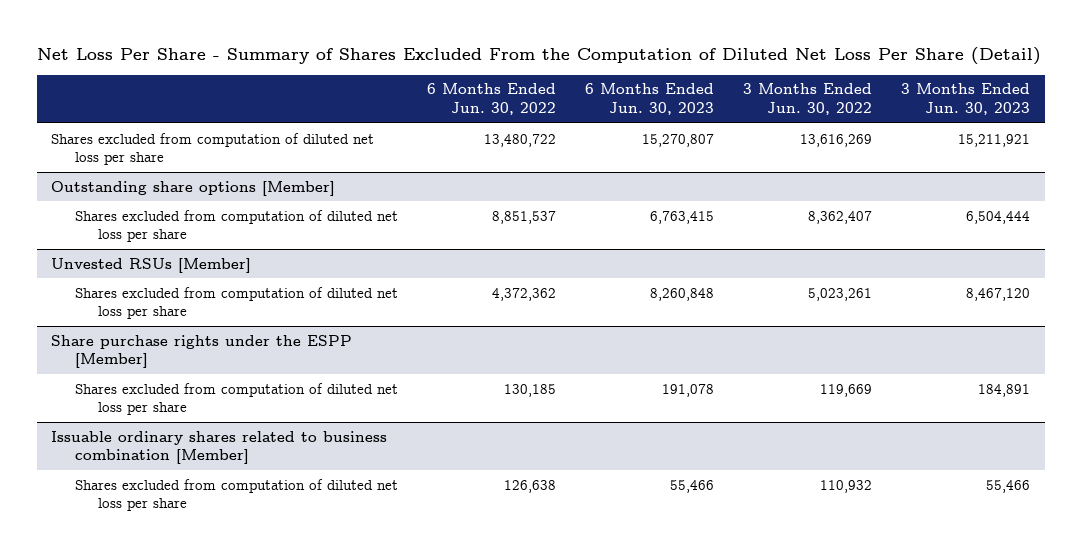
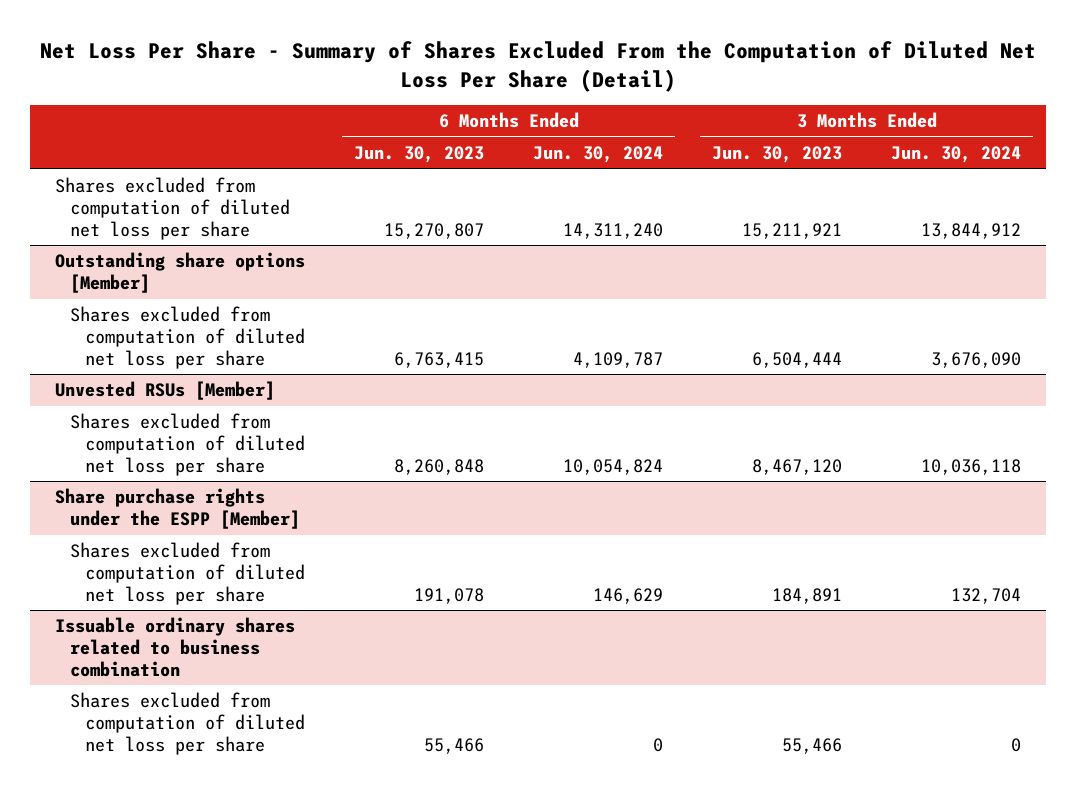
- | 6 Months Ended Jun. 30, 2022 | 6 Months Ended Jun. 30, 2023 | 3 Months Ended Jun. 30, 2022 | 3 Months Ended Jun. 30, 2023
+ | 6 Months Ended Jun. 30, 2023 | 6 Months Ended Jun. 30, 2024 | 3 Months Ended Jun. 30, 2023 | 3 Months Ended Jun. 30, 2024
- Issuable ordinary shares related to business combination [Member]
+ Issuable ordinary shares related to business combination

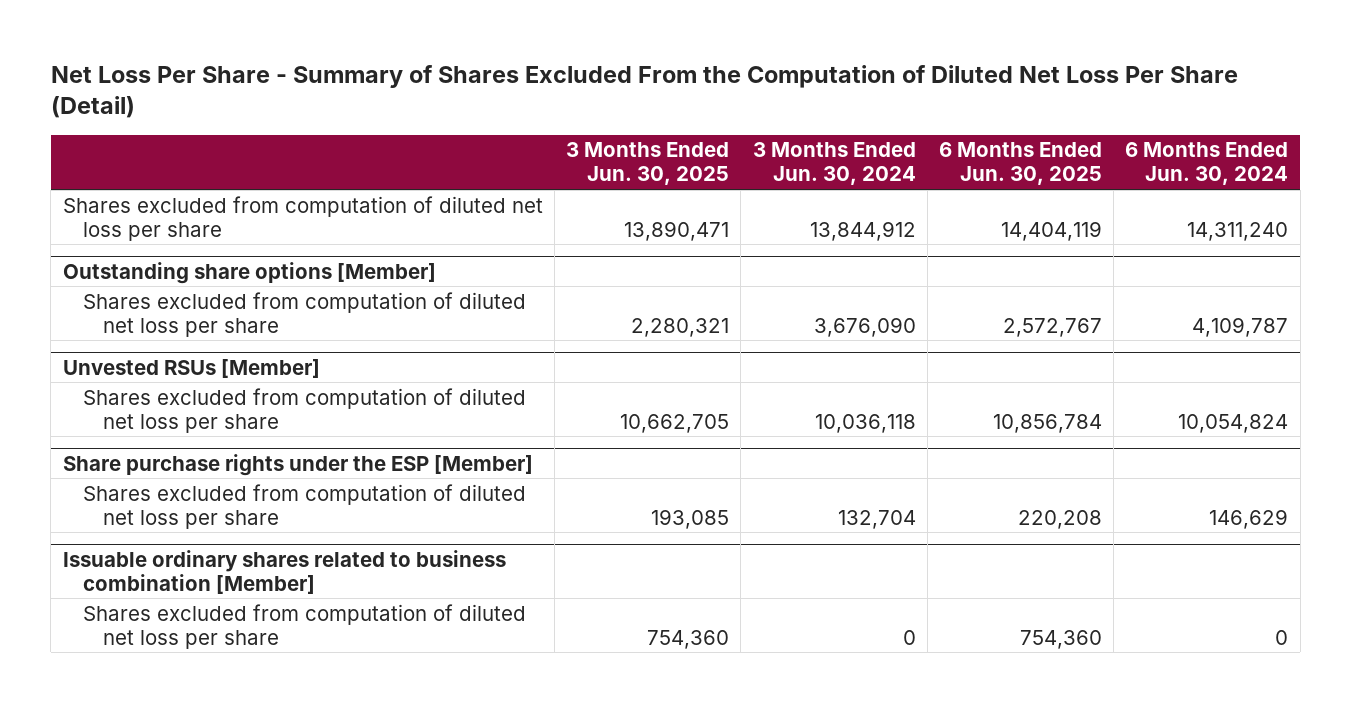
- | 6 Months Ended Jun. 30, 2023 | 6 Months Ended Jun. 30, 2024 | 3 Months Ended Jun. 30, 2023 | 3 Months Ended Jun. 30, 2024
+ | 3 Months Ended Jun. 30, 2025 | 3 Months Ended Jun. 30, 2024 | 6 Months Ended Jun. 30, 2025 | 6 Months Ended Jun. 30, 2024
- Share purchase rights under the ESPP [Member]
+ Share purchase rights under the ESP [Member]
- Issuable ordinary shares related to business combination
+ Issuable ordinary shares related to business combination [Member]

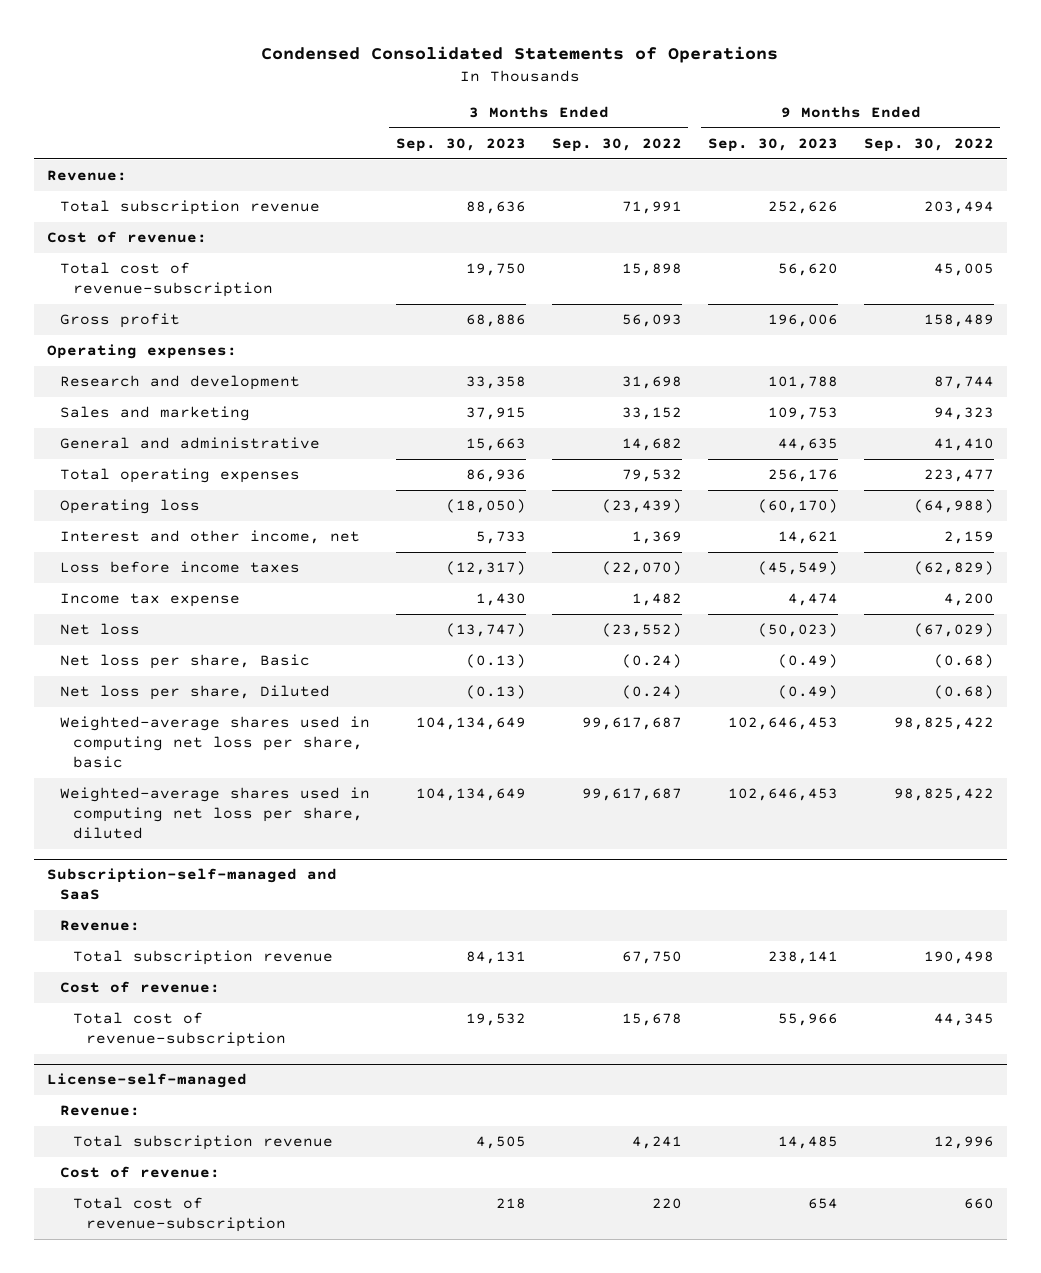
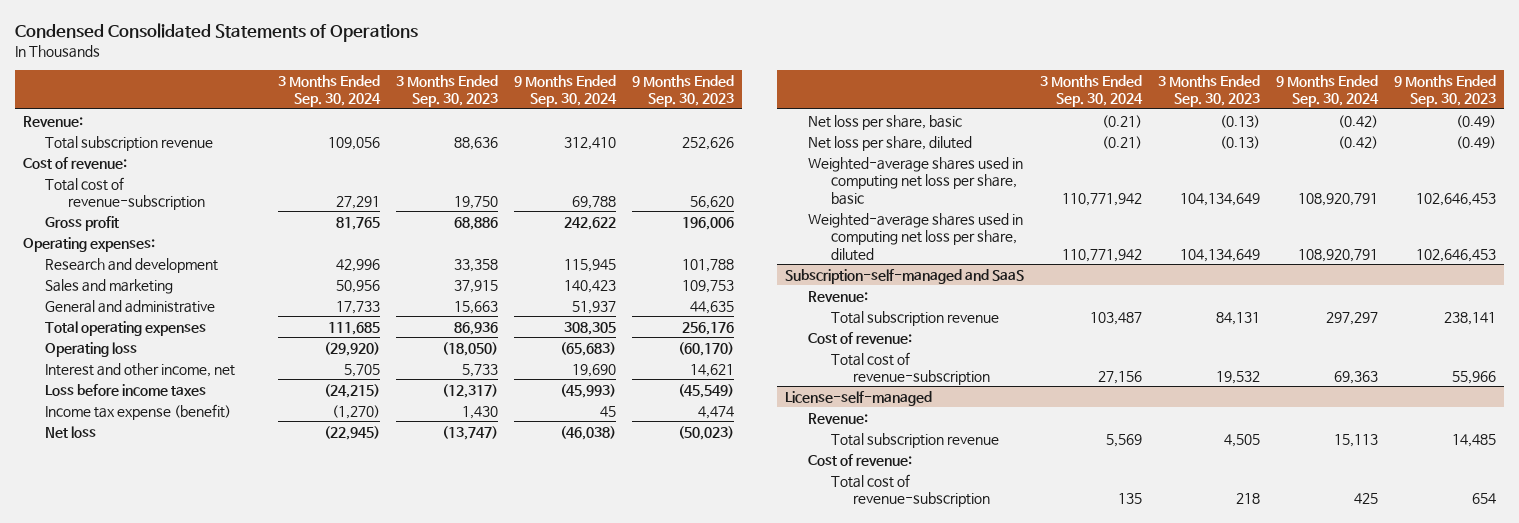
- | 3 Months Ended Sep. 30, 2023 | 3 Months Ended Sep. 30, 2022 | 9 Months Ended Sep. 30, 2023 | 9 Months Ended Sep. 30, 2022
+ | 3 Months Ended Sep. 30, 2024 | 3 Months Ended Sep. 30, 2023 | 9 Months Ended Sep. 30, 2024 | 9 Months Ended Sep. 30, 2023
- Income tax expense | 1,430 | 1,482 | 4,474 | 4,200
+ Income tax expense (benefit) | (1,270) | 1,430 | 45 | 4,474
- Net loss per share, Basic | (0.13) | (0.24) | (0.49) | (0.68)
- Net loss per share, Diluted | (0.13) | (0.24) | (0.49) | (0.68)
+ Net loss per share, basic | (0.21) | (0.13) | (0.42) | (0.49)
+ Net loss per share, diluted | (0.21) | (0.13) | (0.42) | (0.49)

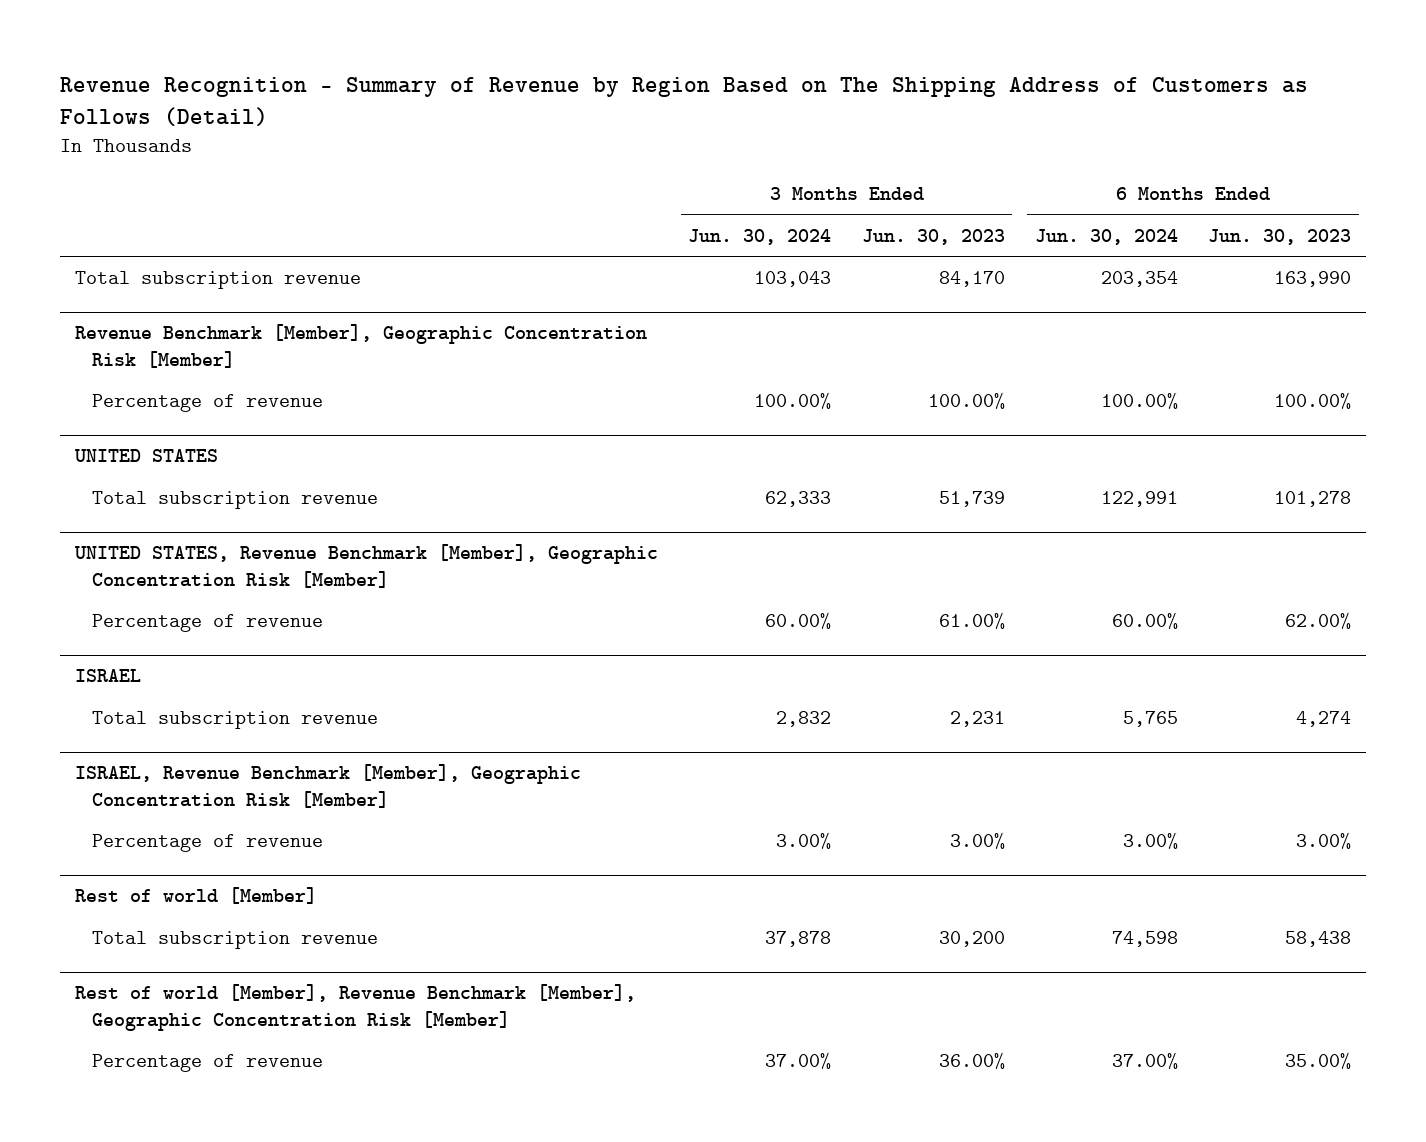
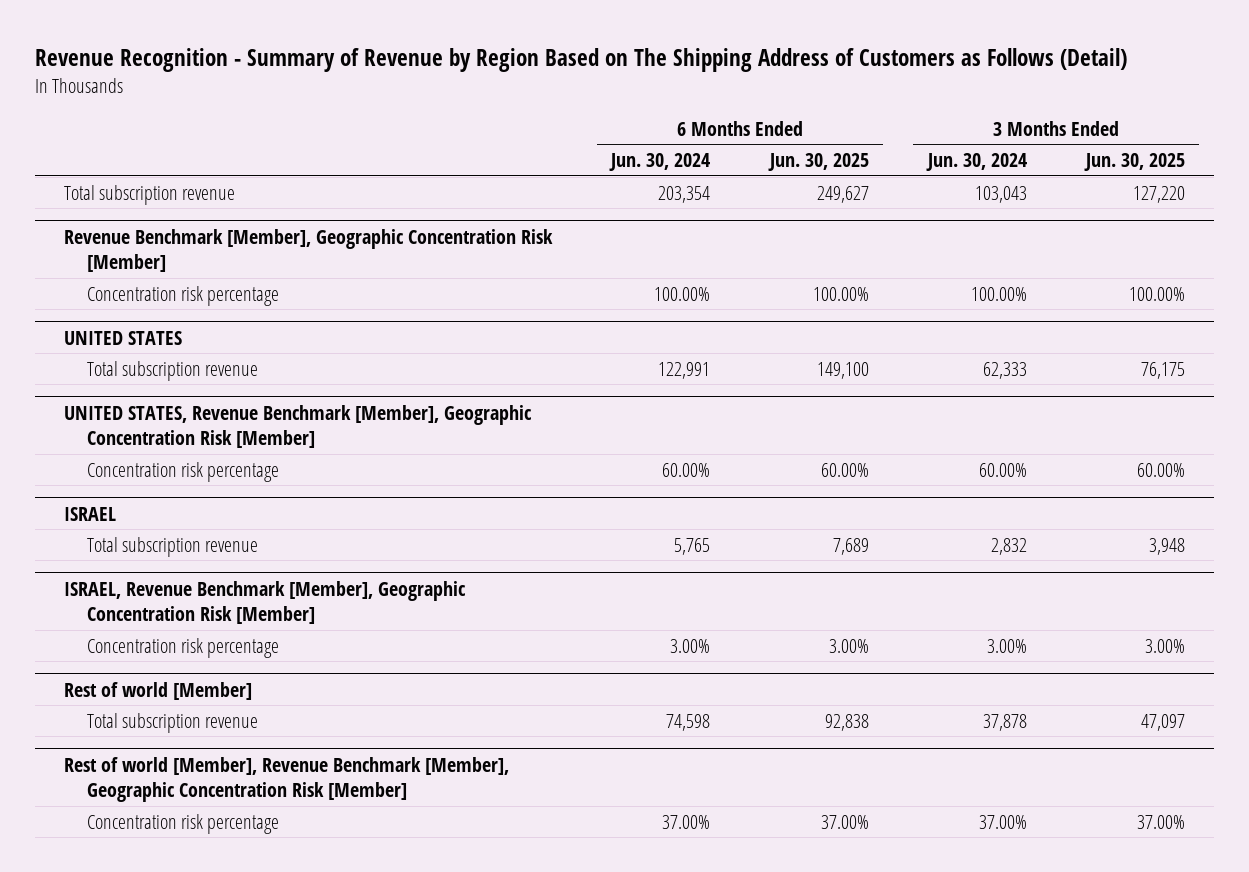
- | 3 Months Ended Jun. 30, 2024 | 3 Months Ended Jun. 30, 2023 | 6 Months Ended Jun. 30, 2024 | 6 Months Ended Jun. 30, 2023
+ | 6 Months Ended Jun. 30, 2024 | 6 Months Ended Jun. 30, 2025 | 3 Months Ended Jun. 30, 2024 | 3 Months Ended Jun. 30, 2025
@ Revenue Benchmark [Member], Geographic Concentration Risk [Member]
- Percentage of revenue | 100.00% | 100.00% | 100.00% | 100.00%
+ Concentration risk percentage | 100.00% | 100.00% | 100.00% | 100.00%
@ UNITED STATES, Revenue Benchmark [Member], Geographic Concentration Risk [Member]
- Percentage of revenue | 60.00% | 61.00% | 60.00% | 62.00%
+ Concentration risk percentage | 60.00% | 60.00% | 60.00% | 60.00%
@ ISRAEL, Revenue Benchmark [Member], Geographic Concentration Risk [Member]
- Percentage of revenue | 3.00% | 3.00% | 3.00% | 3.00%
+ Concentration risk percentage | 3.00% | 3.00% | 3.00% | 3.00%
@ Rest of world [Member], Revenue Benchmark [Member], Geographic Concentration Risk [Member]
- Percentage of revenue | 37.00% | 36.00% | 37.00% | 35.00%
+ Concentration risk percentage | 37.00% | 37.00% | 37.00% | 37.00%

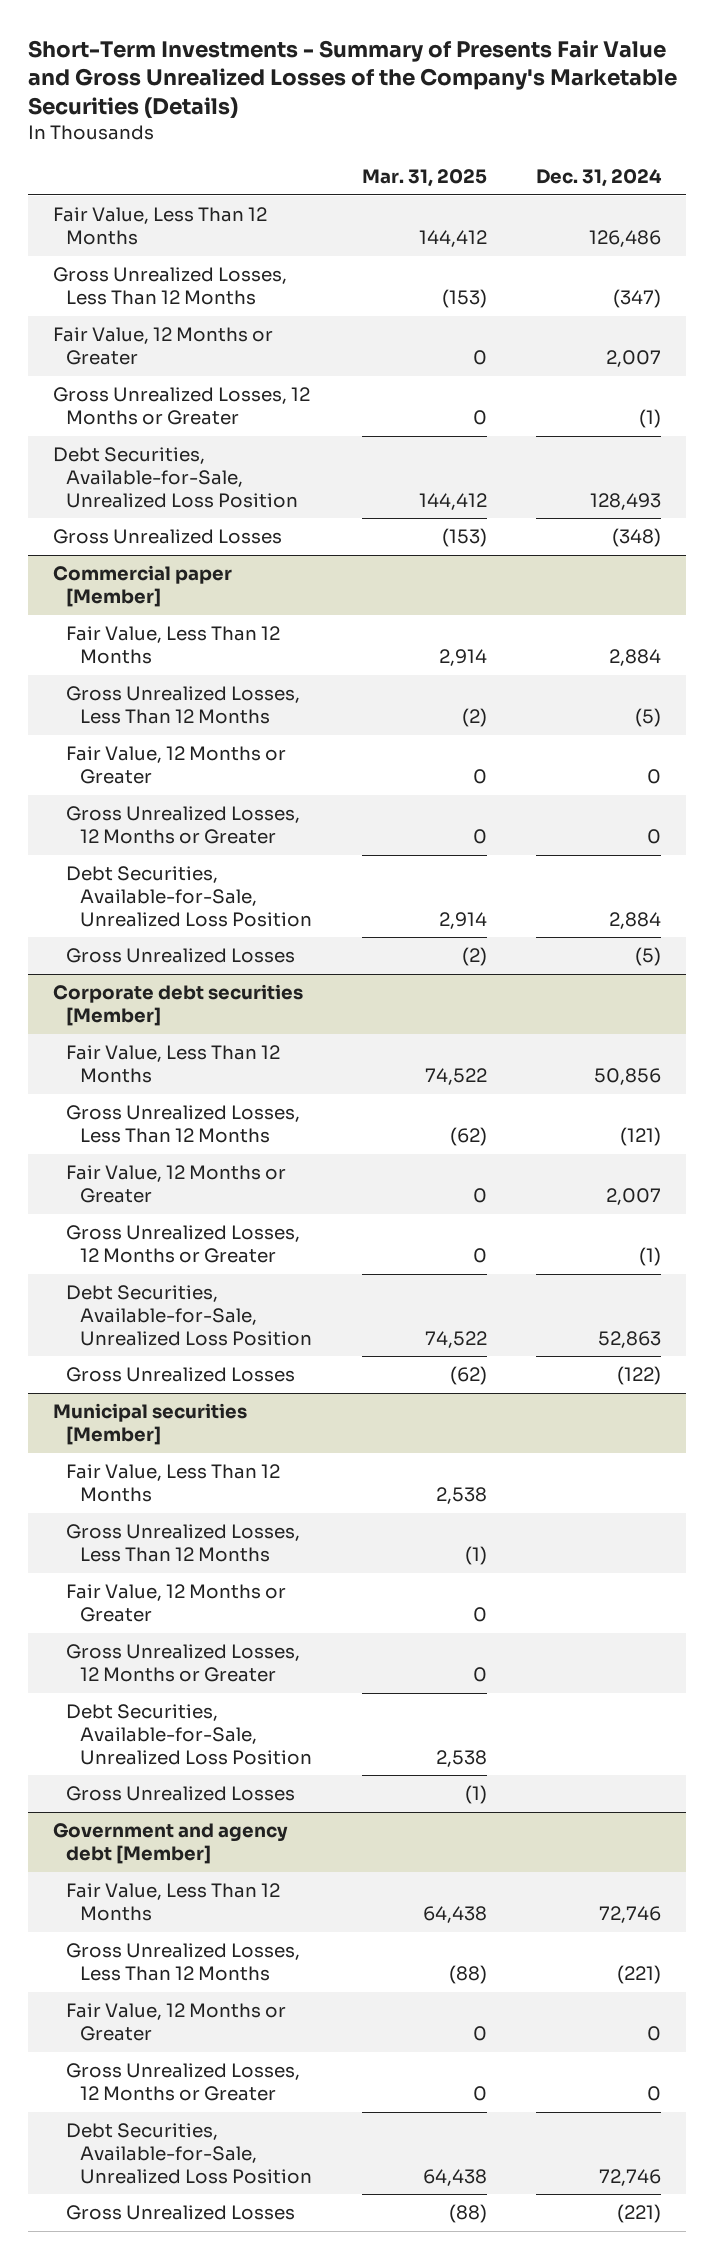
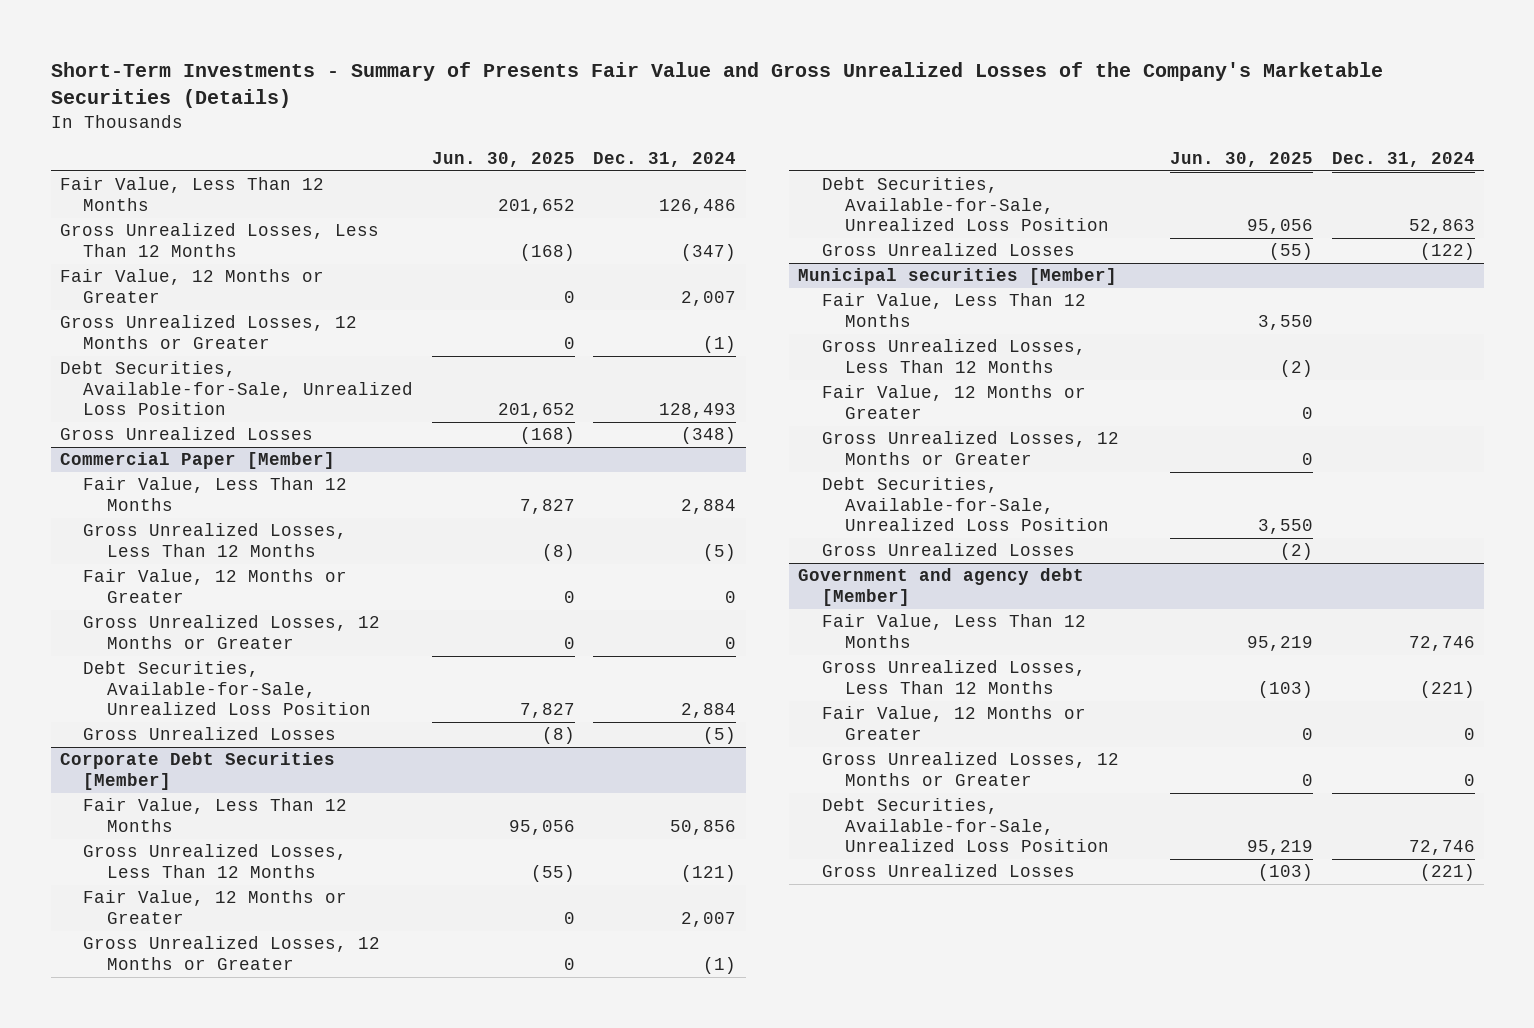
- | Mar. 31, 2025 | Dec. 31, 2024
+ | Jun. 30, 2025 | Dec. 31, 2024
- Commercial paper [Member]
+ Commercial Paper [Member]
- Corporate debt securities [Member]
+ Corporate Debt Securities [Member]

